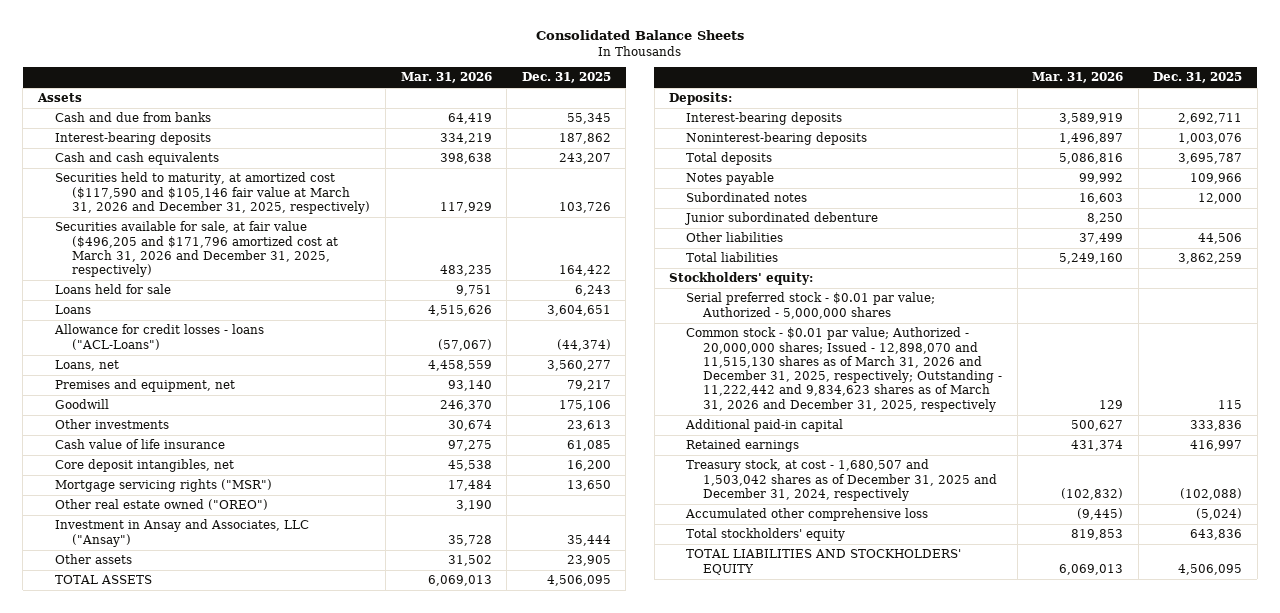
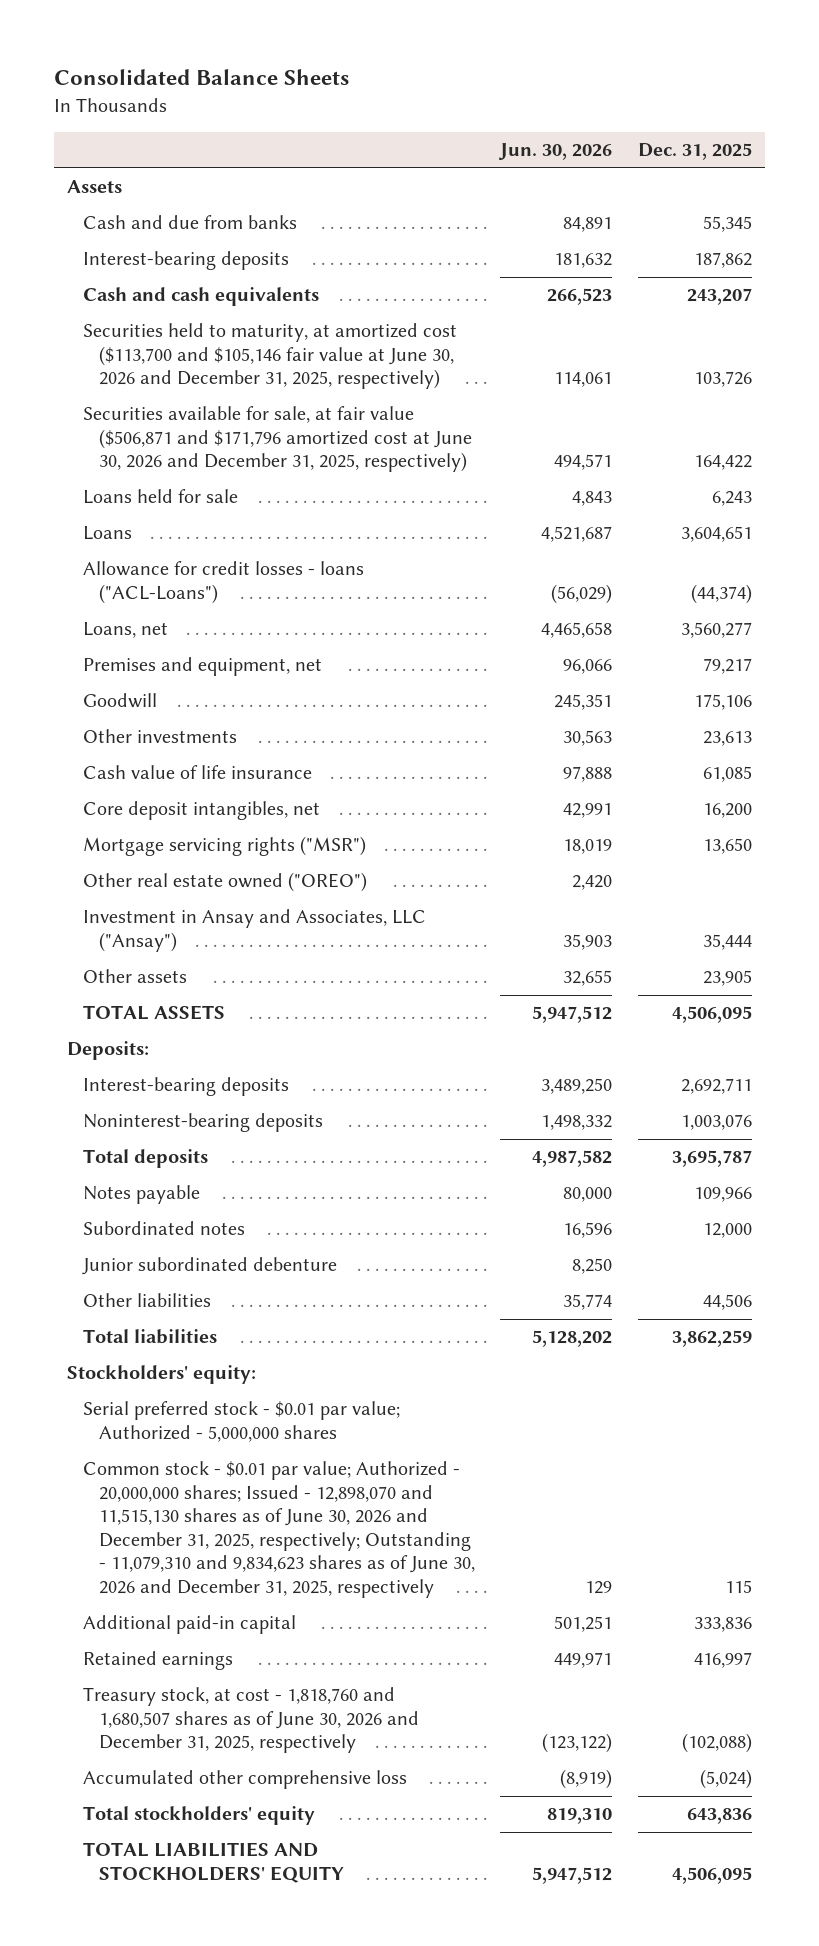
- | Mar. 31, 2026 | Dec. 31, 2025
+ | Jun. 30, 2026 | Dec. 31, 2025
- Securities held to maturity, at amortized cost ($117,590 and $105,146 fair value at March 31, 2026 and December 31, 2025, respectively) | 117,929 | 103,726
- Securities available for sale, at fair value ($496,205 and $171,796 amortized cost at March 31, 2026 and December 31, 2025, respectively) | 483,235 | 164,422
+ Securities held to maturity, at amortized cost ($113,700 and $105,146 fair value at June 30, 2026 and December 31, 2025, respectively) | 114,061 | 103,726
+ Securities available for sale, at fair value ($506,871 and $171,796 amortized cost at June 30, 2026 and December 31, 2025, respectively) | 494,571 | 164,422
- Common stock - $0.01 par value; Authorized - 20,000,000 shares; Issued - 12,898,070 and 11,515,130 shares as of March 31, 2026 and December 31, 2025, respectively; Outstanding - 11,222,442 and 9,834,623 shares as of March 31, 2026 and December 31, 2025, respectively | 129 | 115
+ Common stock - $0.01 par value; Authorized - 20,000,000 shares; Issued - 12,898,070 and 11,515,130 shares as of June 30, 2026 and December 31, 2025, respectively; Outstanding - 11,079,310 and 9,834,623 shares as of June 30, 2026 and December 31, 2025, respectively | 129 | 115
- Treasury stock, at cost - 1,680,507 and 1,503,042 shares as of December 31, 2025 and December 31, 2024, respectively | (102,832) | (102,088)
+ Treasury stock, at cost - 1,818,760 and 1,680,507 shares as of June 30, 2026 and December 31, 2025, respectively | (123,122) | (102,088)

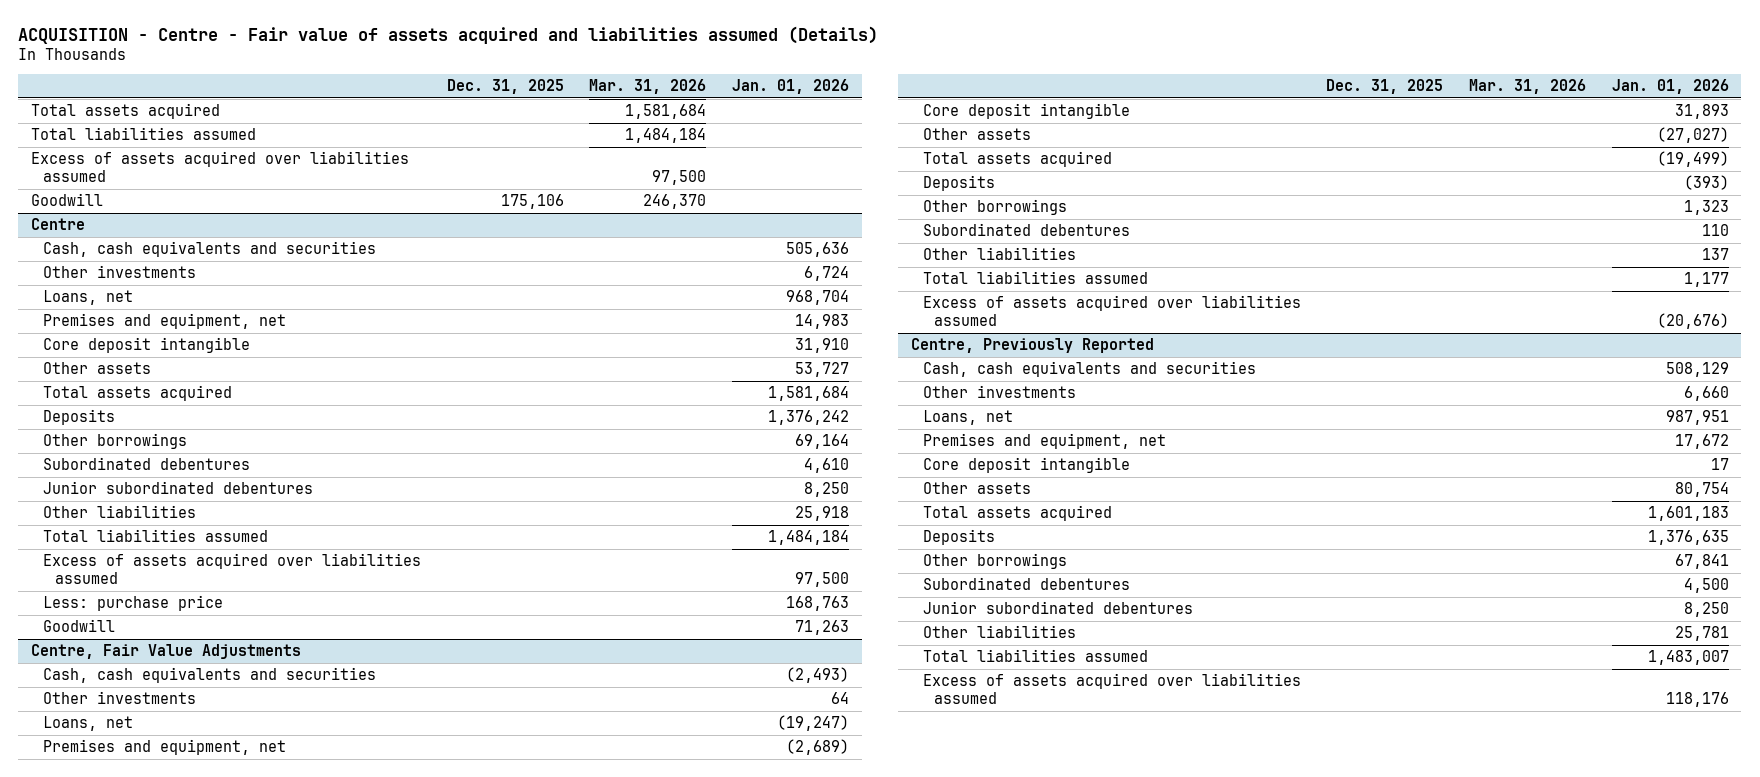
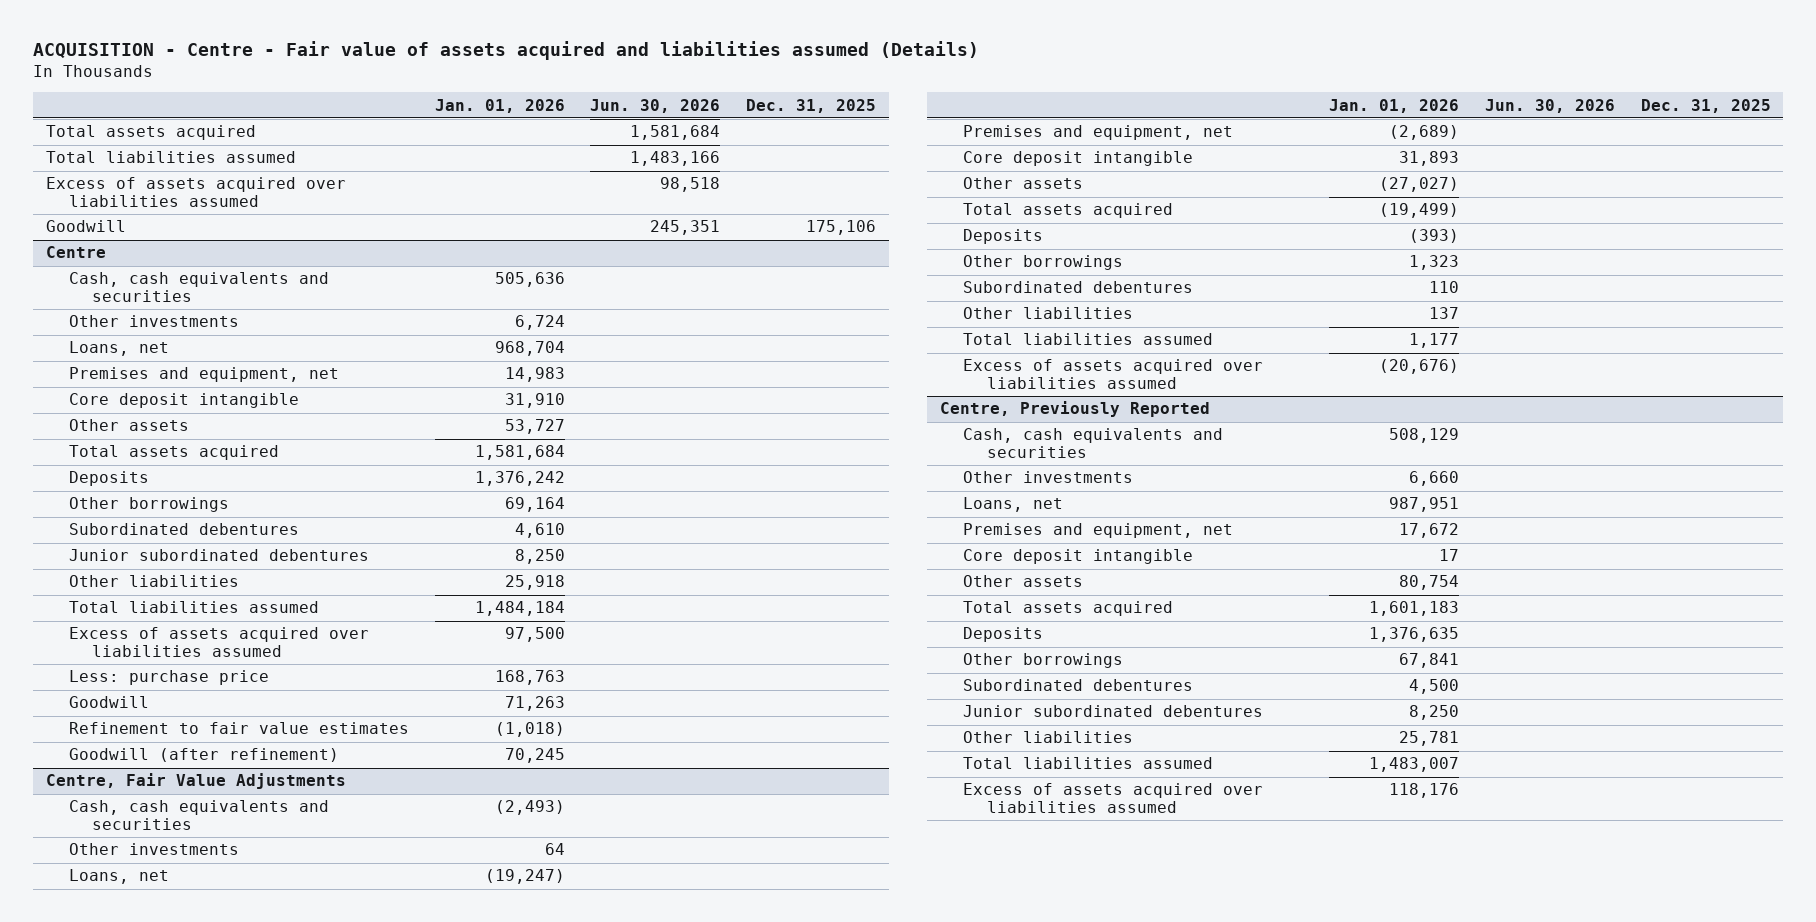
- | Dec. 31, 2025 | Mar. 31, 2026 | Jan. 01, 2026
+ | Jan. 01, 2026 | Jun. 30, 2026 | Dec. 31, 2025
@ Centre
+ Refinement to fair value estimates | (1,018) | |
+ Goodwill (after refinement) | 70,245 | |

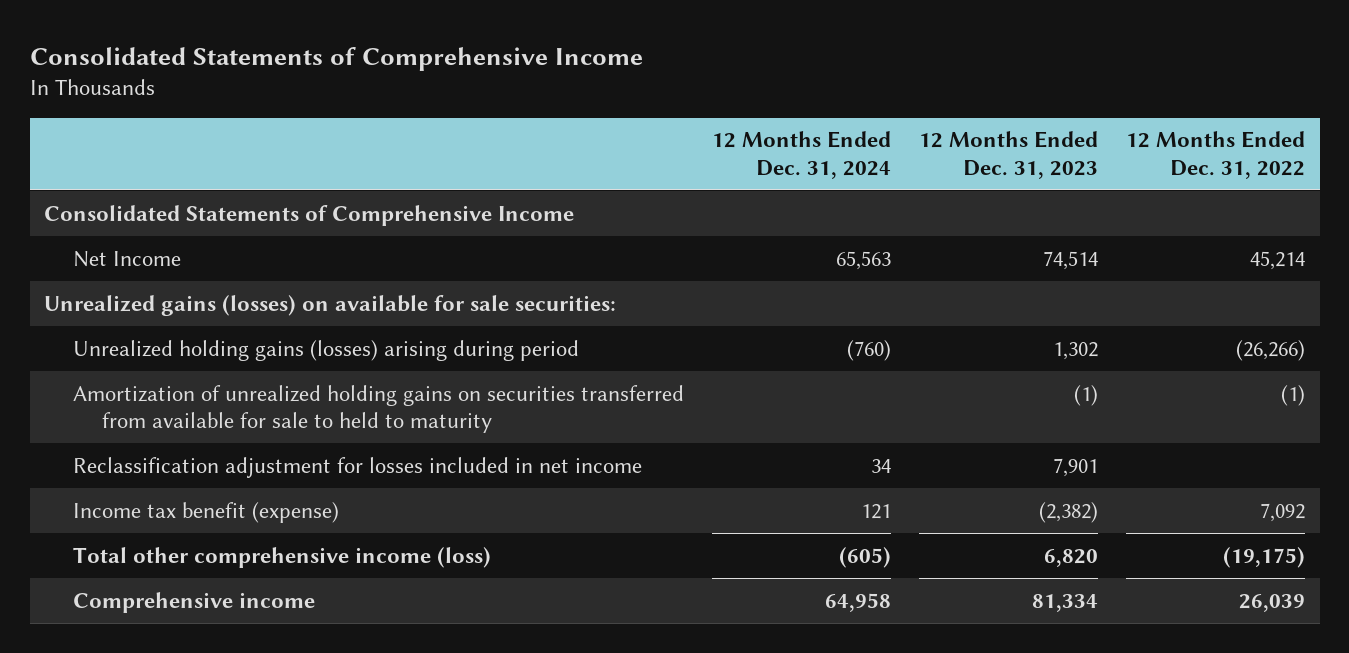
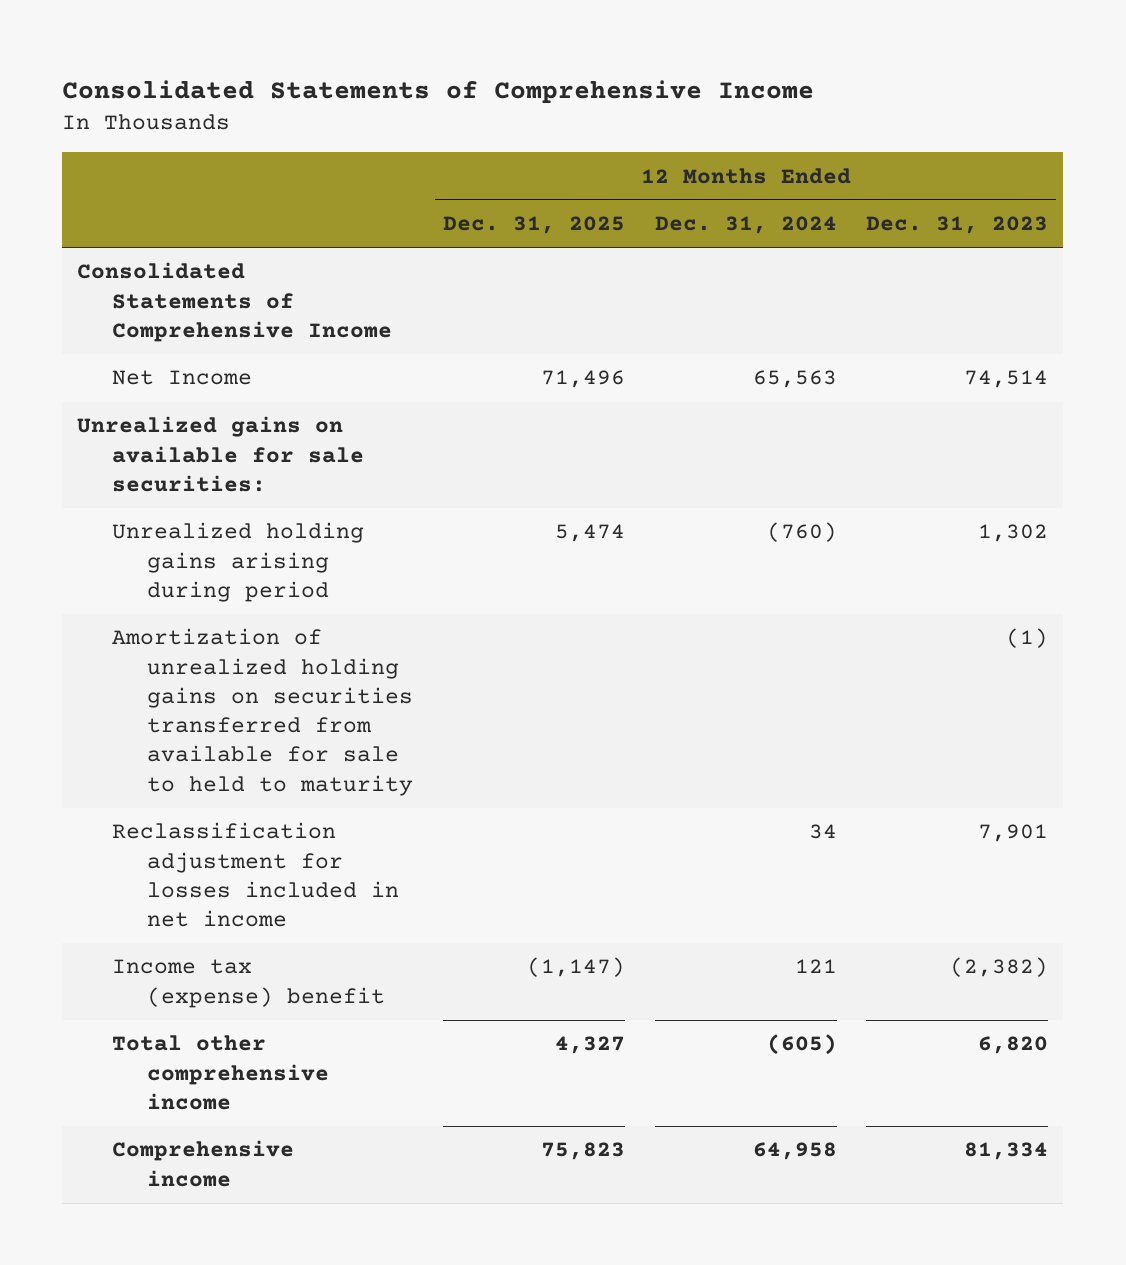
- | 12 Months Ended Dec. 31, 2024 | 12 Months Ended Dec. 31, 2023 | 12 Months Ended Dec. 31, 2022
+ | 12 Months Ended Dec. 31, 2025 | 12 Months Ended Dec. 31, 2024 | 12 Months Ended Dec. 31, 2023
- Unrealized gains (losses) on available for sale securities:
- Unrealized holding gains (losses) arising during period | (760) | 1,302 | (26,266)
+ Unrealized gains on available for sale securities:
+ Unrealized holding gains arising during period | 5,474 | (760) | 1,302
- Income tax benefit (expense) | 121 | (2,382) | 7,092
- Total other comprehensive income (loss) | (605) | 6,820 | (19,175)
+ Income tax (expense) benefit | (1,147) | 121 | (2,382)
+ Total other comprehensive income | 4,327 | (605) | 6,820

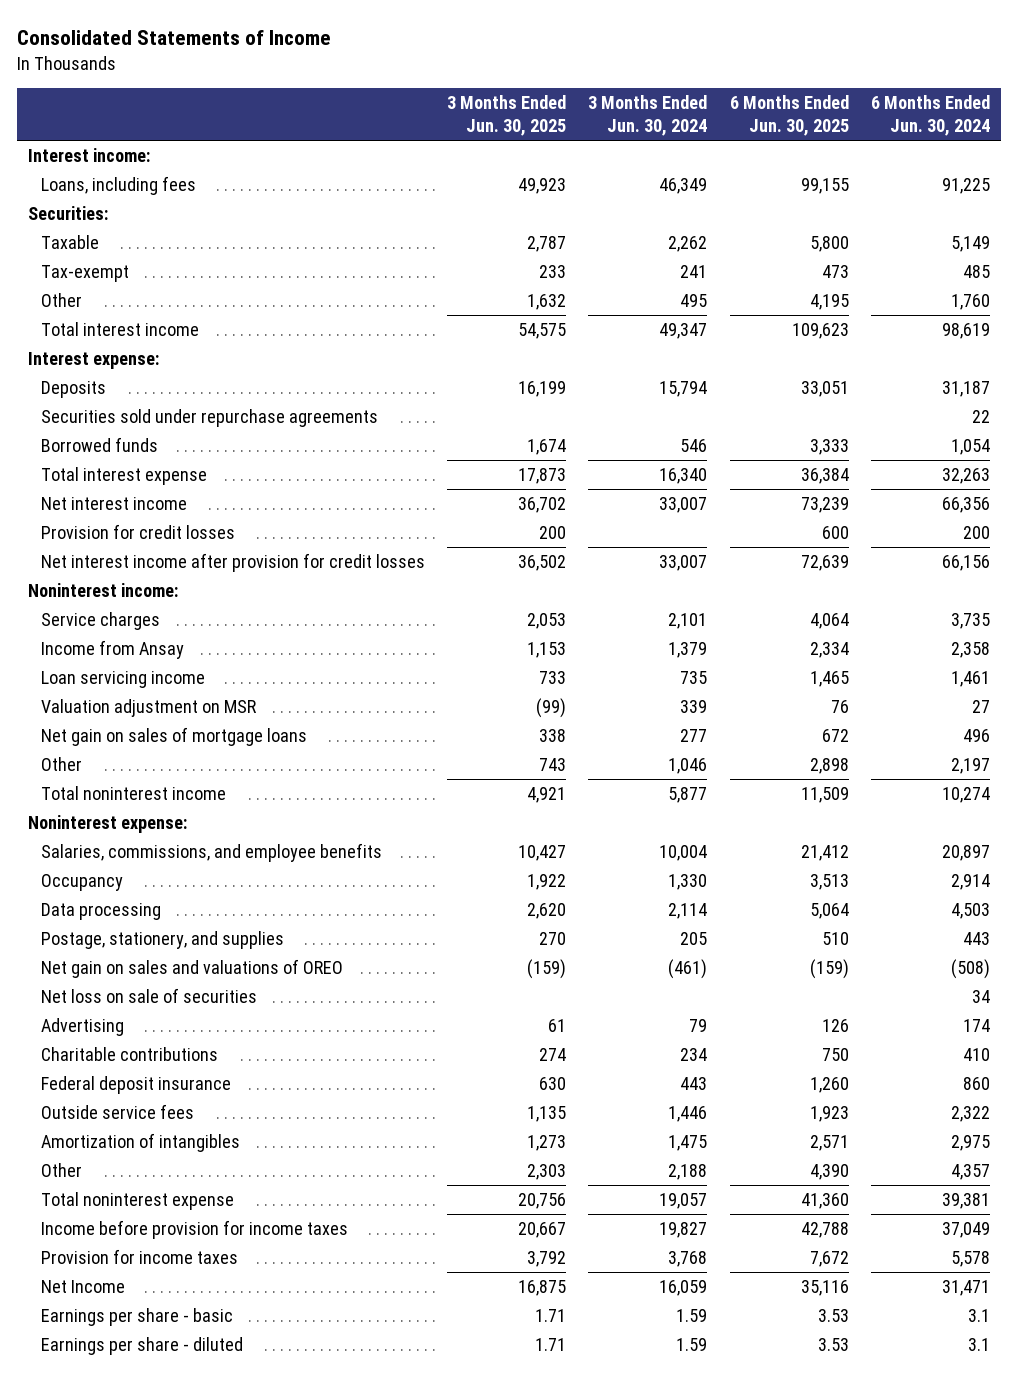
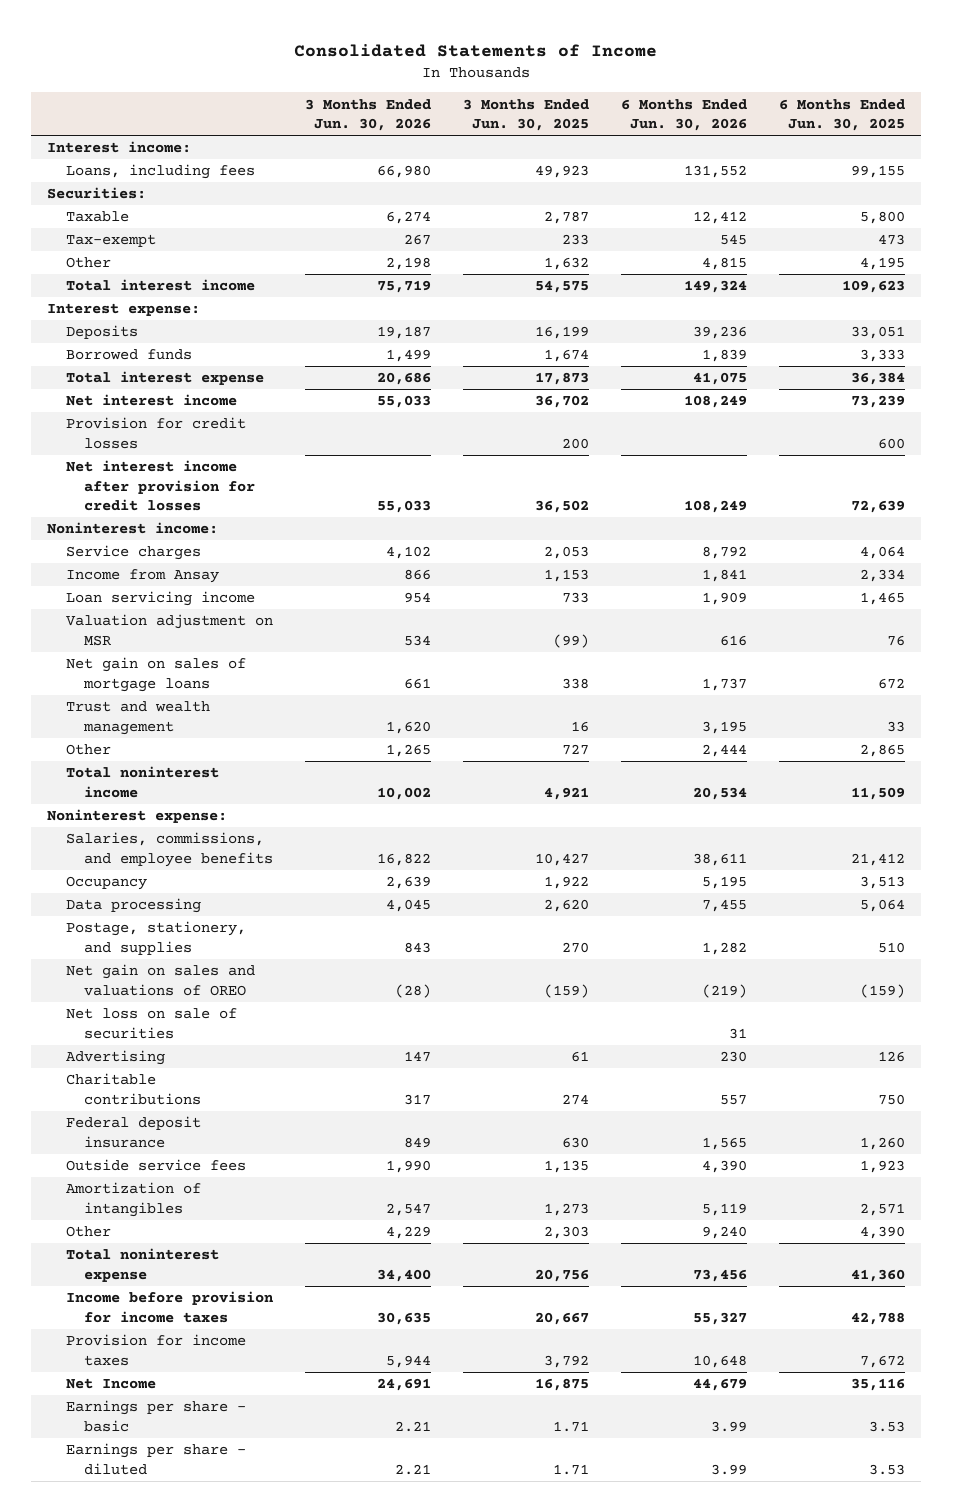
- | 3 Months Ended Jun. 30, 2025 | 3 Months Ended Jun. 30, 2024 | 6 Months Ended Jun. 30, 2025 | 6 Months Ended Jun. 30, 2024
+ | 3 Months Ended Jun. 30, 2026 | 3 Months Ended Jun. 30, 2025 | 6 Months Ended Jun. 30, 2026 | 6 Months Ended Jun. 30, 2025
- Securities sold under repurchase agreements | | | | 22
- Other | 743 | 1,046 | 2,898 | 2,197
+ Trust and wealth management | 1,620 | 16 | 3,195 | 33
+ Other | 1,265 | 727 | 2,444 | 2,865

